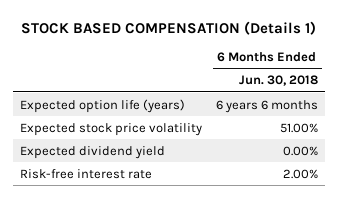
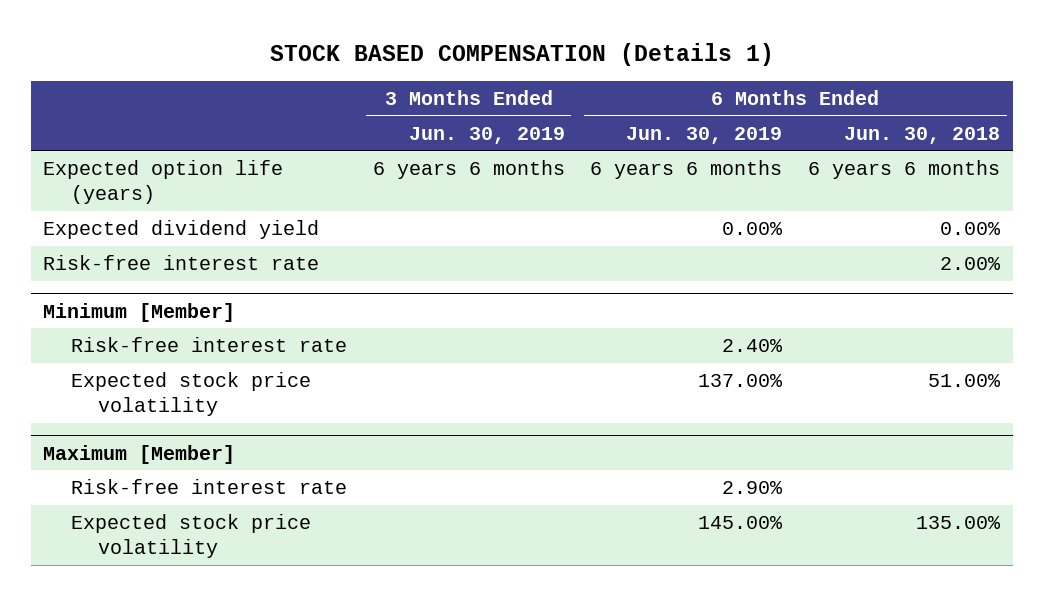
- | 6 Months Ended Jun. 30, 2018
+ | 3 Months Ended Jun. 30, 2019 | 6 Months Ended Jun. 30, 2019 | 6 Months Ended Jun. 30, 2018
- Expected stock price volatility | 51.00%
+ Minimum [Member]
+ Risk-free interest rate | | 2.40% |
+ Expected stock price volatility | | 137.00% | 51.00%
+ Maximum [Member]
+ Risk-free interest rate | | 2.90% |
+ Expected stock price volatility | | 145.00% | 135.00%

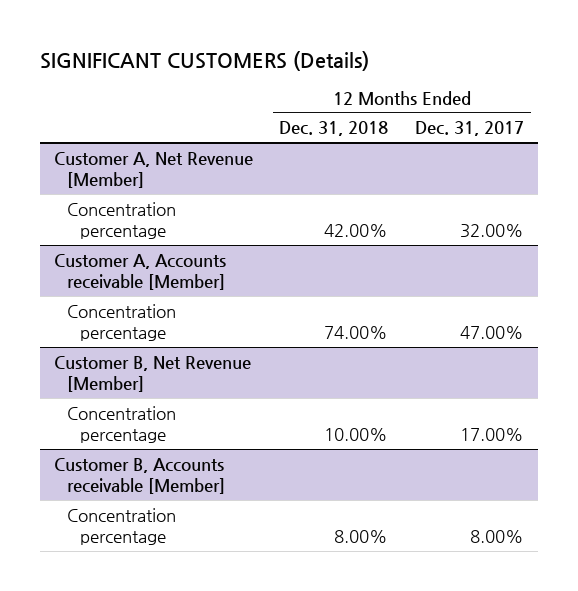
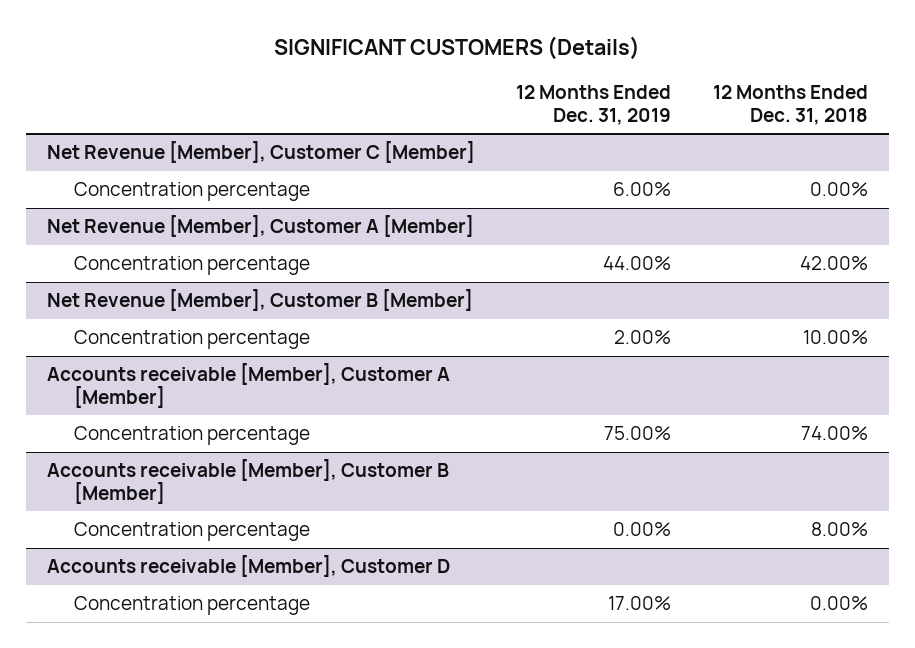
- | 12 Months Ended Dec. 31, 2018 | 12 Months Ended Dec. 31, 2017
+ | 12 Months Ended Dec. 31, 2019 | 12 Months Ended Dec. 31, 2018
- Customer A, Net Revenue [Member]
+ Net Revenue [Member], Customer C [Member]
+ Concentration percentage | 6.00% | 0.00%
+ Net Revenue [Member], Customer A [Member]
- Customer A, Accounts receivable [Member]
- Concentration percentage | 74.00% | 47.00%
- Customer B, Net Revenue [Member]
+ Net Revenue [Member], Customer B [Member]
- Customer B, Accounts receivable [Member]
+ Accounts receivable [Member], Customer A [Member]
+ Concentration percentage | 75.00% | 74.00%
+ Accounts receivable [Member], Customer B [Member]
+ Accounts receivable [Member], Customer D
+ Concentration percentage | 17.00% | 0.00%

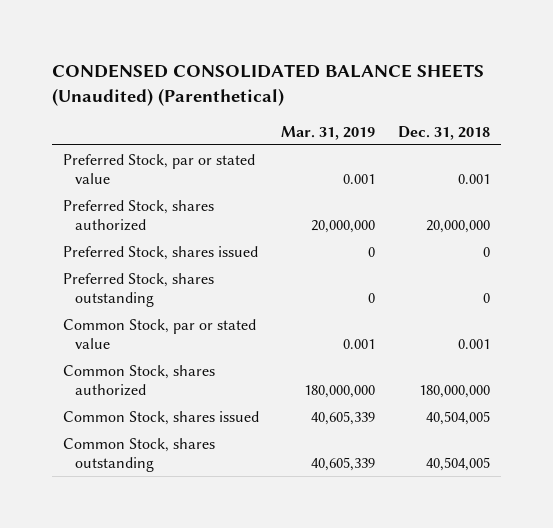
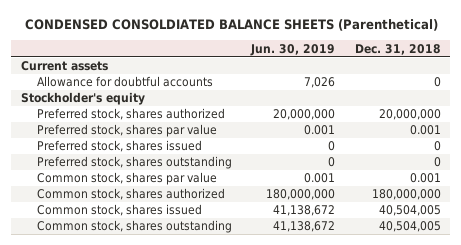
- CONDENSED CONSOLIDATED BALANCE SHEETS (Unaudited) (Parenthetical)
+ CONDENSED CONSOLDIATED BALANCE SHEETS (Parenthetical)
- | Mar. 31, 2019 | Dec. 31, 2018
+ | Jun. 30, 2019 | Dec. 31, 2018
- Preferred Stock, par or stated value | 0.001 | 0.001
- Preferred Stock, shares authorized | 20,000,000 | 20,000,000
- Preferred Stock, shares issued | 0 | 0
- Preferred Stock, shares outstanding | 0 | 0
- Common Stock, par or stated value | 0.001 | 0.001
- Common Stock, shares authorized | 180,000,000 | 180,000,000
- Common Stock, shares issued | 40,605,339 | 40,504,005
- Common Stock, shares outstanding | 40,605,339 | 40,504,005
+ Current assets
+ Allowance for doubtful accounts | 7,026 | 0
+ Stockholder's equity
+ Preferred stock, shares authorized | 20,000,000 | 20,000,000
+ Preferred stock, shares par value | 0.001 | 0.001
+ Preferred stock, shares issued | 0 | 0
+ Preferred stock, shares outstanding | 0 | 0
+ Common stock, shares par value | 0.001 | 0.001
+ Common stock, shares authorized | 180,000,000 | 180,000,000
+ Common stock, shares issued | 41,138,672 | 40,504,005
+ Common stock, shares outstanding | 41,138,672 | 40,504,005

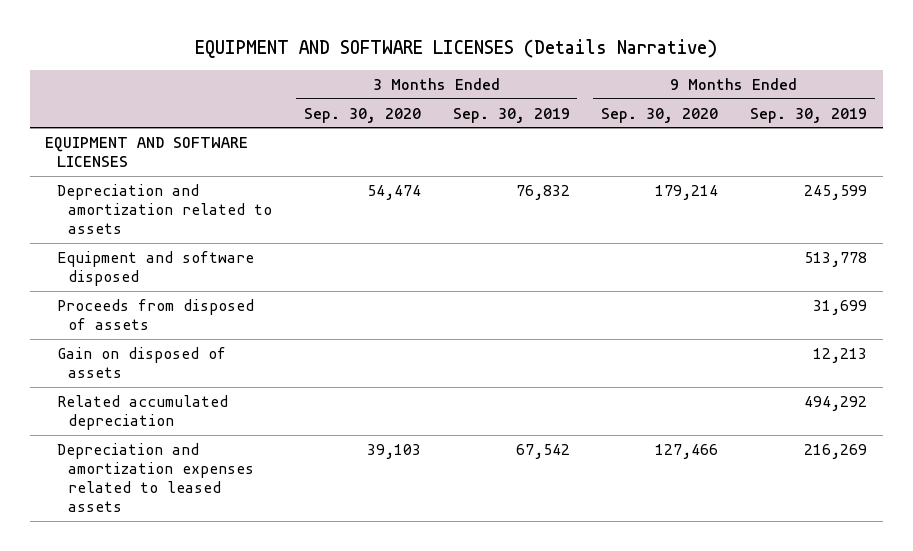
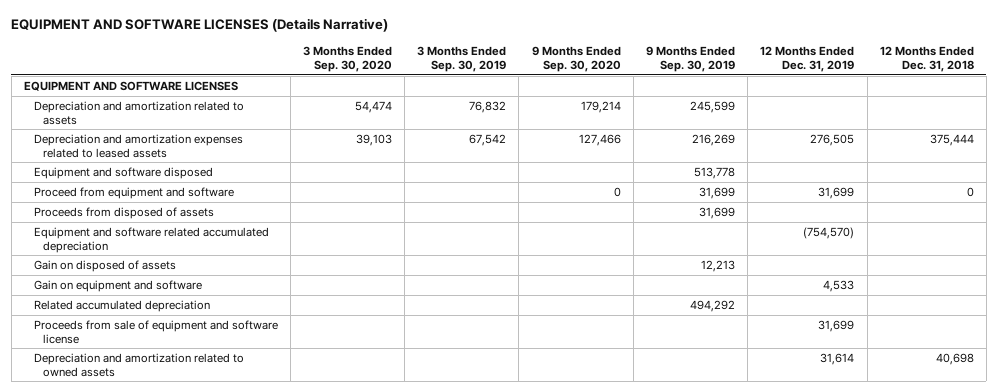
- | 3 Months Ended Sep. 30, 2020 | 3 Months Ended Sep. 30, 2019 | 9 Months Ended Sep. 30, 2020 | 9 Months Ended Sep. 30, 2019
+ | 3 Months Ended Sep. 30, 2020 | 3 Months Ended Sep. 30, 2019 | 9 Months Ended Sep. 30, 2020 | 9 Months Ended Sep. 30, 2019 | 12 Months Ended Dec. 31, 2019 | 12 Months Ended Dec. 31, 2018
moved up: Depreciation and amortization expenses related to leased assets | 39,103 | 67,542 | 127,466 | 216,269 | 276,505 | 375,444
+ Proceed from equipment and software | | | 0 | 31,699 | 31,699 | 0
+ Equipment and software related accumulated depreciation | | | | | (754,570) |
+ Gain on equipment and software | | | | | 4,533 |
+ Proceeds from sale of equipment and software license | | | | | 31,699 |
+ Depreciation and amortization related to owned assets | | | | | 31,614 | 40,698

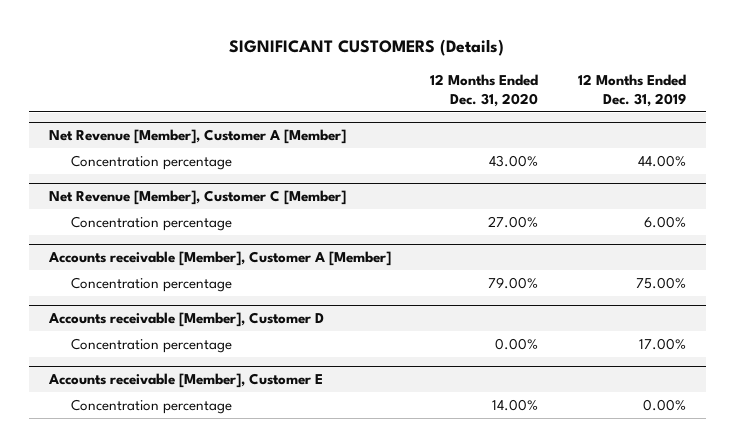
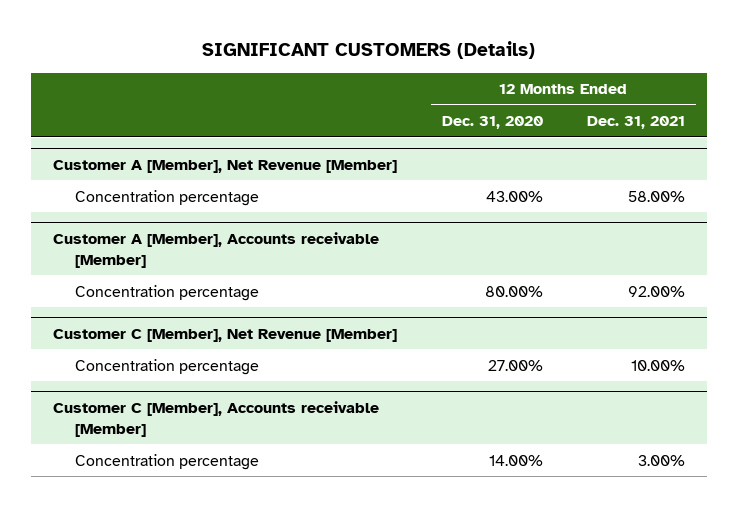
- | 12 Months Ended Dec. 31, 2020 | 12 Months Ended Dec. 31, 2019
+ | 12 Months Ended Dec. 31, 2020 | 12 Months Ended Dec. 31, 2021
- Net Revenue [Member], Customer A [Member]
+ Customer A [Member], Net Revenue [Member]
- Net Revenue [Member], Customer C [Member]
+ Customer A [Member], Accounts receivable [Member]
+ Concentration percentage | 80.00% | 92.00%
+ Customer C [Member], Net Revenue [Member]
- Accounts receivable [Member], Customer A [Member]
- Concentration percentage | 79.00% | 75.00%
- Accounts receivable [Member], Customer D
- Concentration percentage | 0.00% | 17.00%
- Accounts receivable [Member], Customer E
+ Customer C [Member], Accounts receivable [Member]

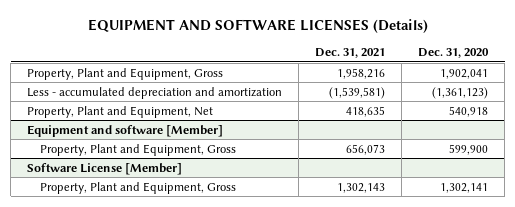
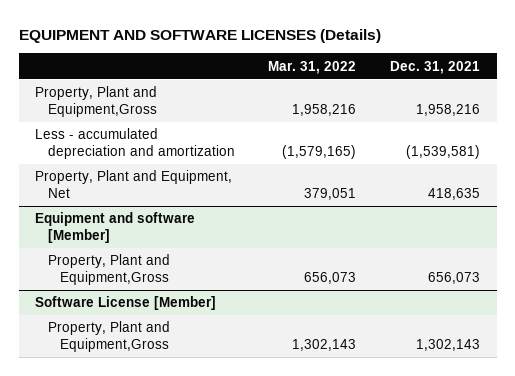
- | Dec. 31, 2021 | Dec. 31, 2020
+ | Mar. 31, 2022 | Dec. 31, 2021
- Property, Plant and Equipment, Gross | 1,958,216 | 1,902,041
+ Property, Plant and Equipment,Gross | 1,958,216 | 1,958,216
@ Equipment and software [Member]
- Property, Plant and Equipment, Gross | 656,073 | 599,900
+ Property, Plant and Equipment,Gross | 656,073 | 656,073
@ Software License [Member]
- Property, Plant and Equipment, Gross | 1,302,143 | 1,302,141
+ Property, Plant and Equipment,Gross | 1,302,143 | 1,302,143

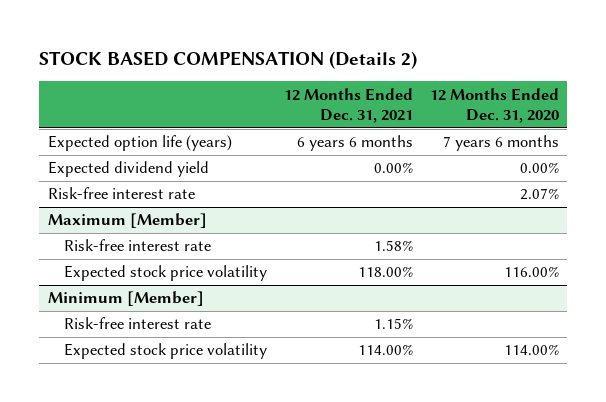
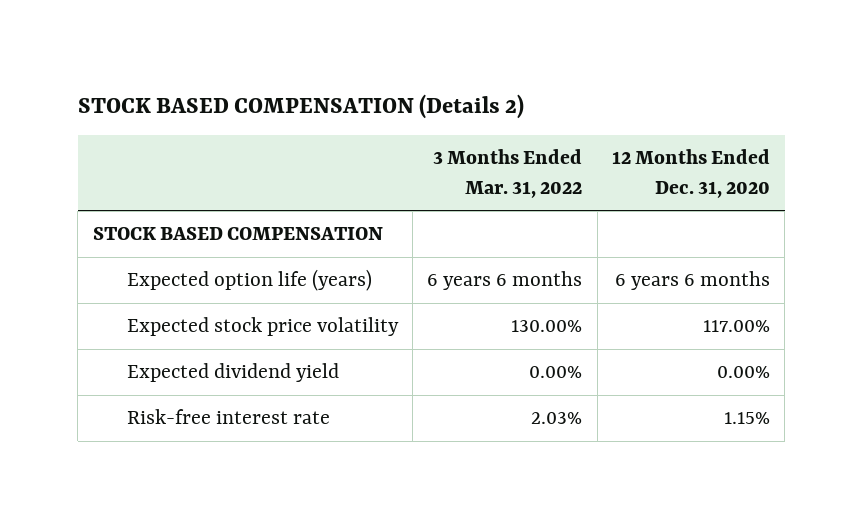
- | 12 Months Ended Dec. 31, 2021 | 12 Months Ended Dec. 31, 2020
+ | 3 Months Ended Mar. 31, 2022 | 12 Months Ended Dec. 31, 2020
- Expected option life (years) | 6 years 6 months | 7 years 6 months
+ STOCK BASED COMPENSATION
+ Expected option life (years) | 6 years 6 months | 6 years 6 months
+ Expected stock price volatility | 130.00% | 117.00%
- Risk-free interest rate | | 2.07%
- Maximum [Member]
- Risk-free interest rate | 1.58% |
- Expected stock price volatility | 118.00% | 116.00%
- Minimum [Member]
- Risk-free interest rate | 1.15% |
- Expected stock price volatility | 114.00% | 114.00%
+ Risk-free interest rate | 2.03% | 1.15%

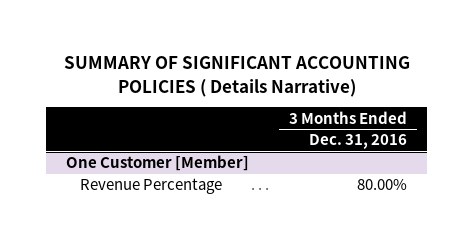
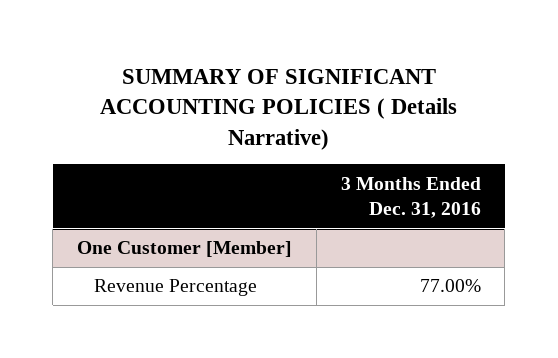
@ One Customer [Member]
- Revenue Percentage | 80.00%
+ Revenue Percentage | 77.00%

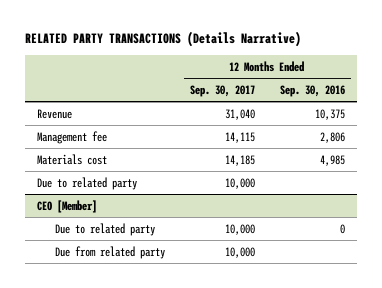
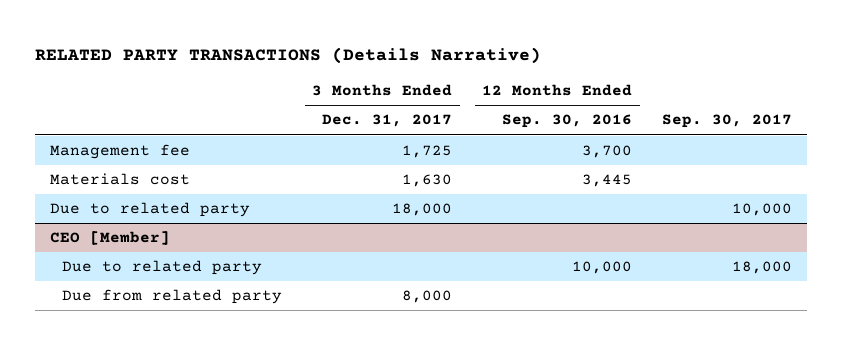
- | 12 Months Ended Sep. 30, 2017 | 12 Months Ended Sep. 30, 2016
+ | 3 Months Ended Dec. 31, 2017 | 12 Months Ended Sep. 30, 2016 | Sep. 30, 2017
- Revenue | 31,040 | 10,375
- Management fee | 14,115 | 2,806
- Materials cost | 14,185 | 4,985
+ Management fee | 1,725 | 3,700 |
+ Materials cost | 1,630 | 3,445 |
@ CEO [Member]
- Due to related party | 10,000 | 0
+ Due to related party | | 10,000 | 18,000

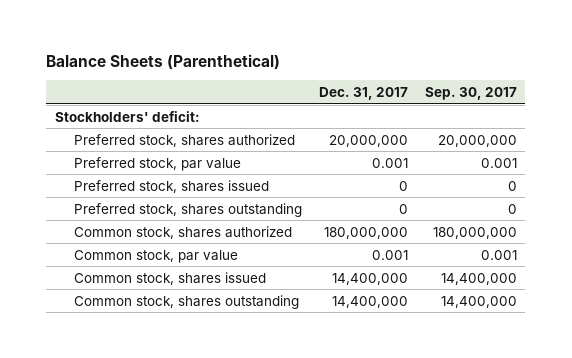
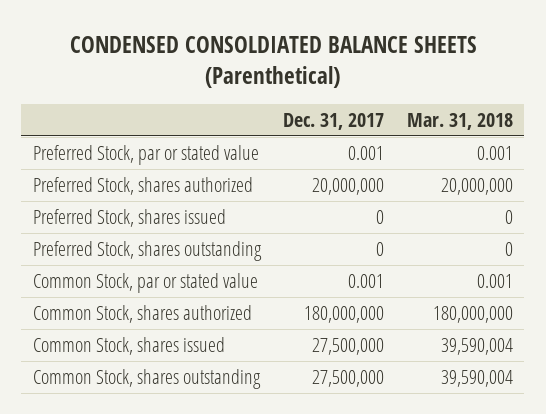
- Balance Sheets (Parenthetical)
+ CONDENSED CONSOLDIATED BALANCE SHEETS (Parenthetical)
- | Dec. 31, 2017 | Sep. 30, 2017
+ | Dec. 31, 2017 | Mar. 31, 2018
- Stockholders' deficit:
- Preferred stock, shares authorized | 20,000,000 | 20,000,000
- Preferred stock, par value | 0.001 | 0.001
- Preferred stock, shares issued | 0 | 0
- Preferred stock, shares outstanding | 0 | 0
- Common stock, shares authorized | 180,000,000 | 180,000,000
- Common stock, par value | 0.001 | 0.001
- Common stock, shares issued | 14,400,000 | 14,400,000
- Common stock, shares outstanding | 14,400,000 | 14,400,000
+ Preferred Stock, par or stated value | 0.001 | 0.001
+ Preferred Stock, shares authorized | 20,000,000 | 20,000,000
+ Preferred Stock, shares issued | 0 | 0
+ Preferred Stock, shares outstanding | 0 | 0
+ Common Stock, par or stated value | 0.001 | 0.001
+ Common Stock, shares authorized | 180,000,000 | 180,000,000
+ Common Stock, shares issued | 27,500,000 | 39,590,004
+ Common Stock, shares outstanding | 27,500,000 | 39,590,004

